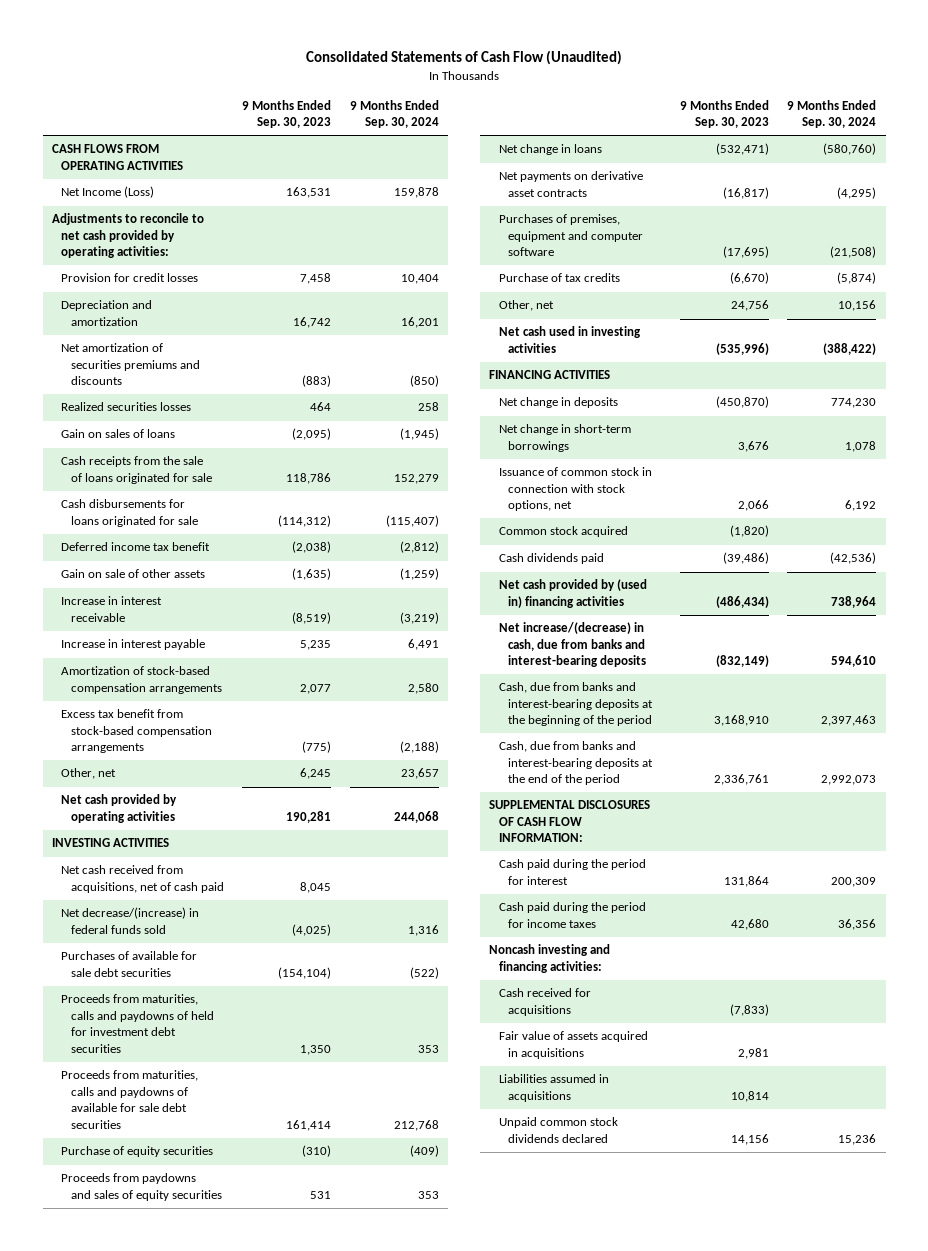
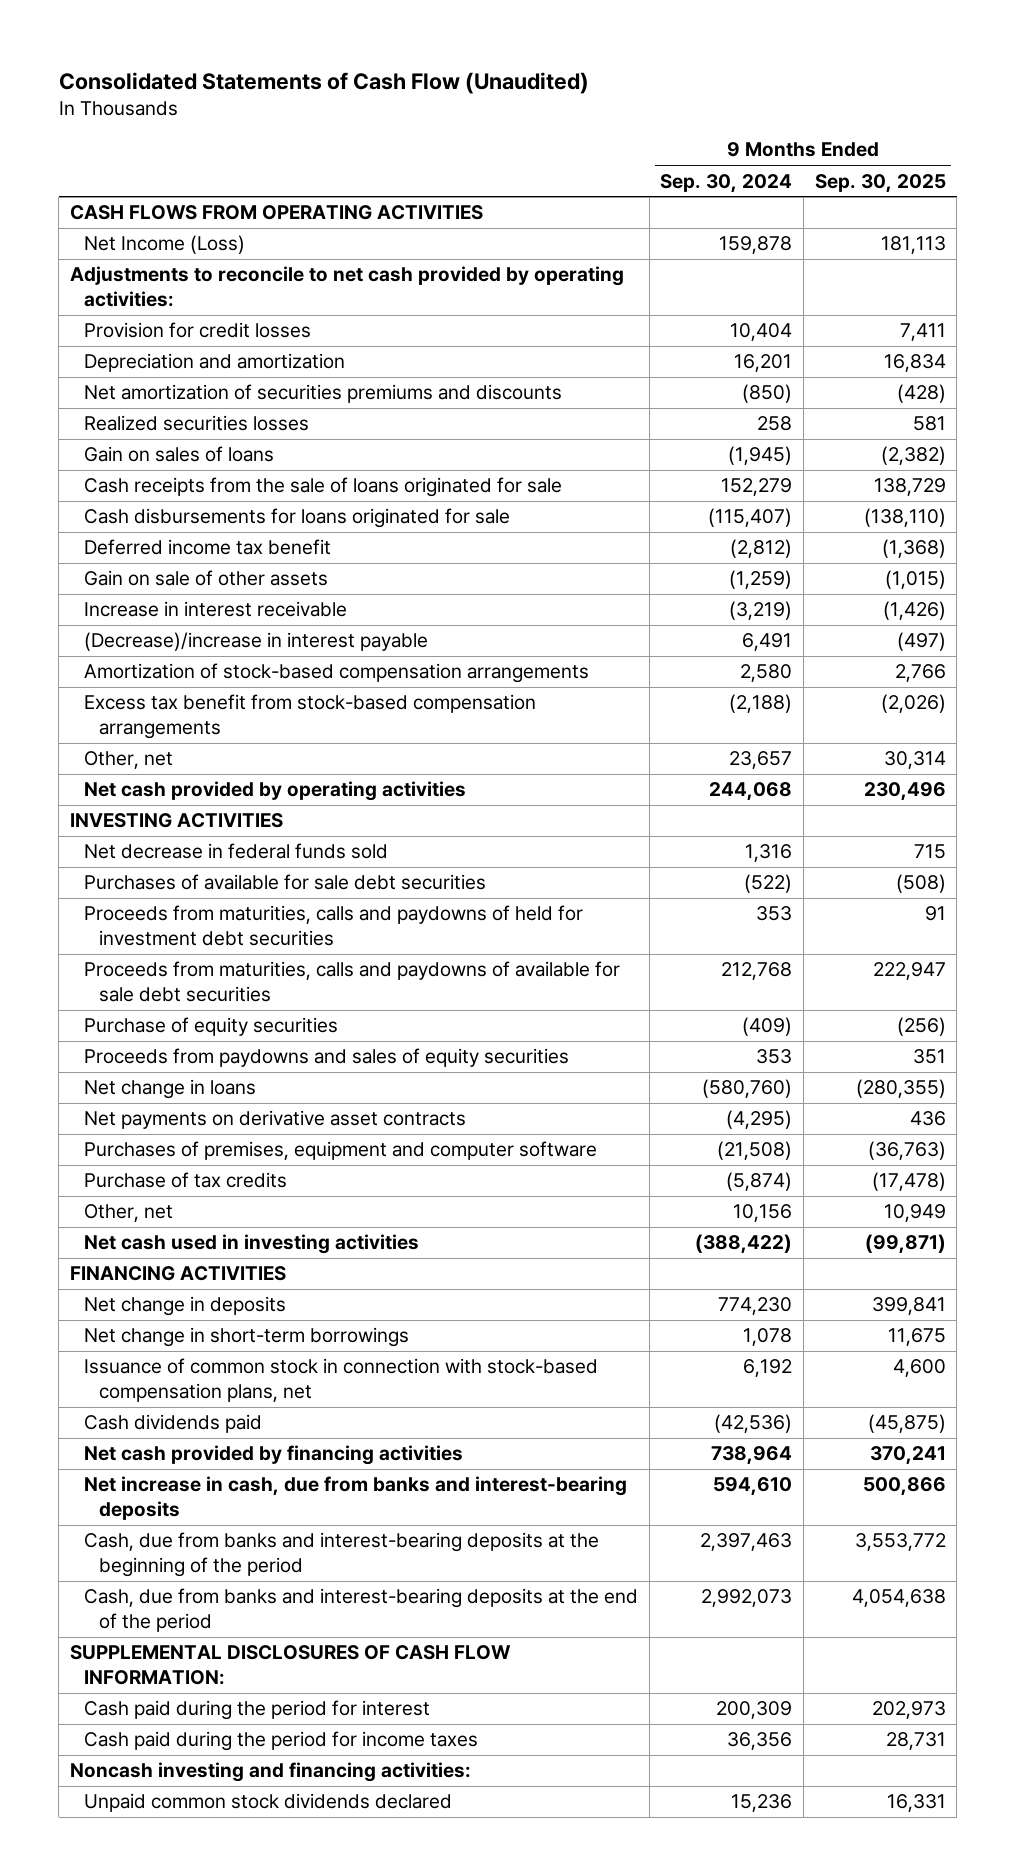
- | 9 Months Ended Sep. 30, 2023 | 9 Months Ended Sep. 30, 2024
+ | 9 Months Ended Sep. 30, 2024 | 9 Months Ended Sep. 30, 2025
- Increase in interest payable | 5,235 | 6,491
+ (Decrease)/increase in interest payable | 6,491 | (497)
- Net cash received from acquisitions, net of cash paid | 8,045 |
- Net decrease/(increase) in federal funds sold | (4,025) | 1,316
+ Net decrease in federal funds sold | 1,316 | 715
- Issuance of common stock in connection with stock options, net | 2,066 | 6,192
- Common stock acquired | (1,820) |
+ Issuance of common stock in connection with stock-based compensation plans, net | 6,192 | 4,600
- Net cash provided by (used in) financing activities | (486,434) | 738,964
- Net increase/(decrease) in cash, due from banks and interest-bearing deposits | (832,149) | 594,610
+ Net cash provided by financing activities | 738,964 | 370,241
+ Net increase in cash, due from banks and interest-bearing deposits | 594,610 | 500,866
- Cash received for acquisitions | (7,833) |
- Fair value of assets acquired in acquisitions | 2,981 |
- Liabilities assumed in acquisitions | 10,814 |

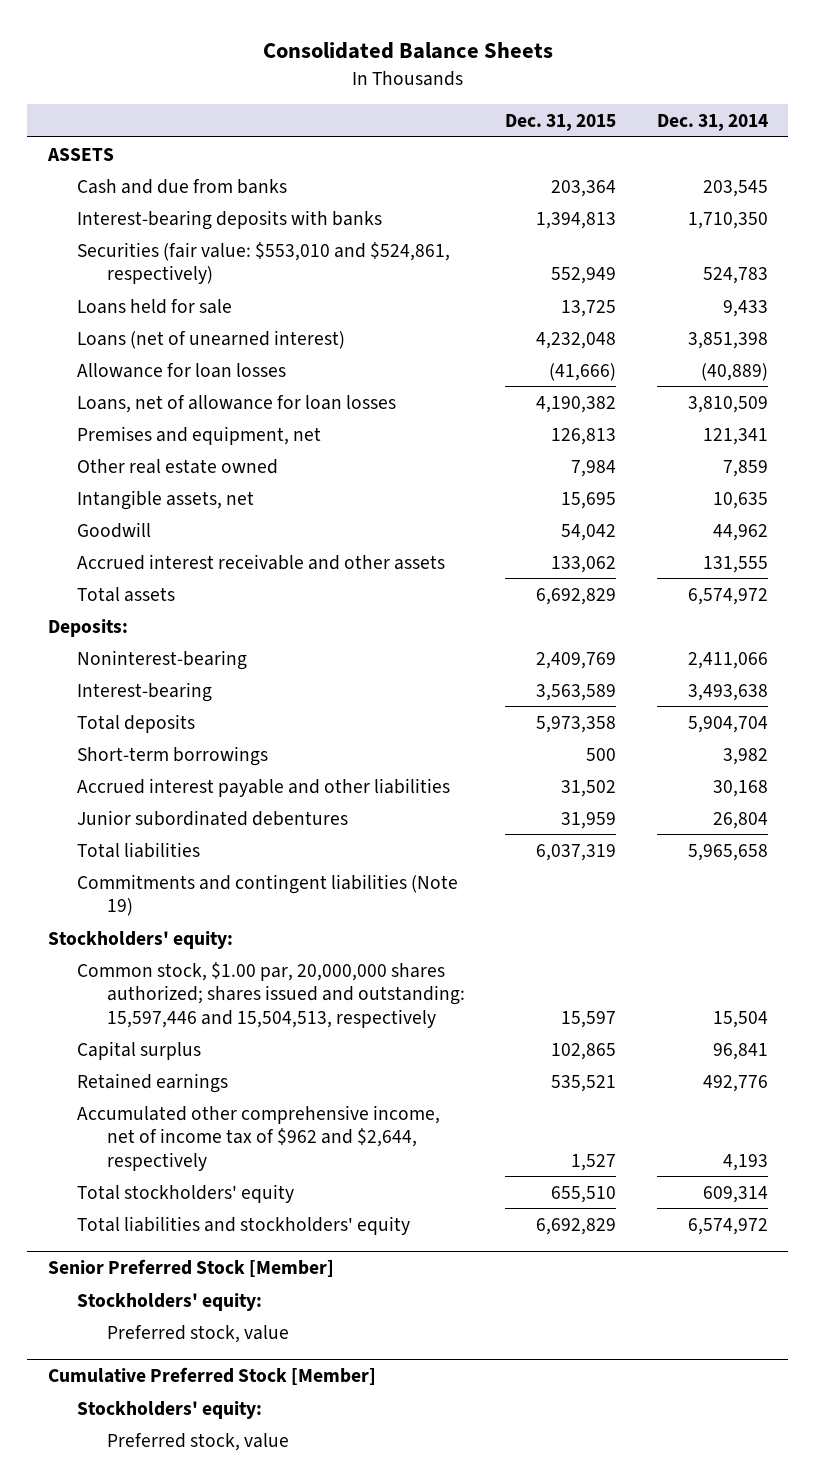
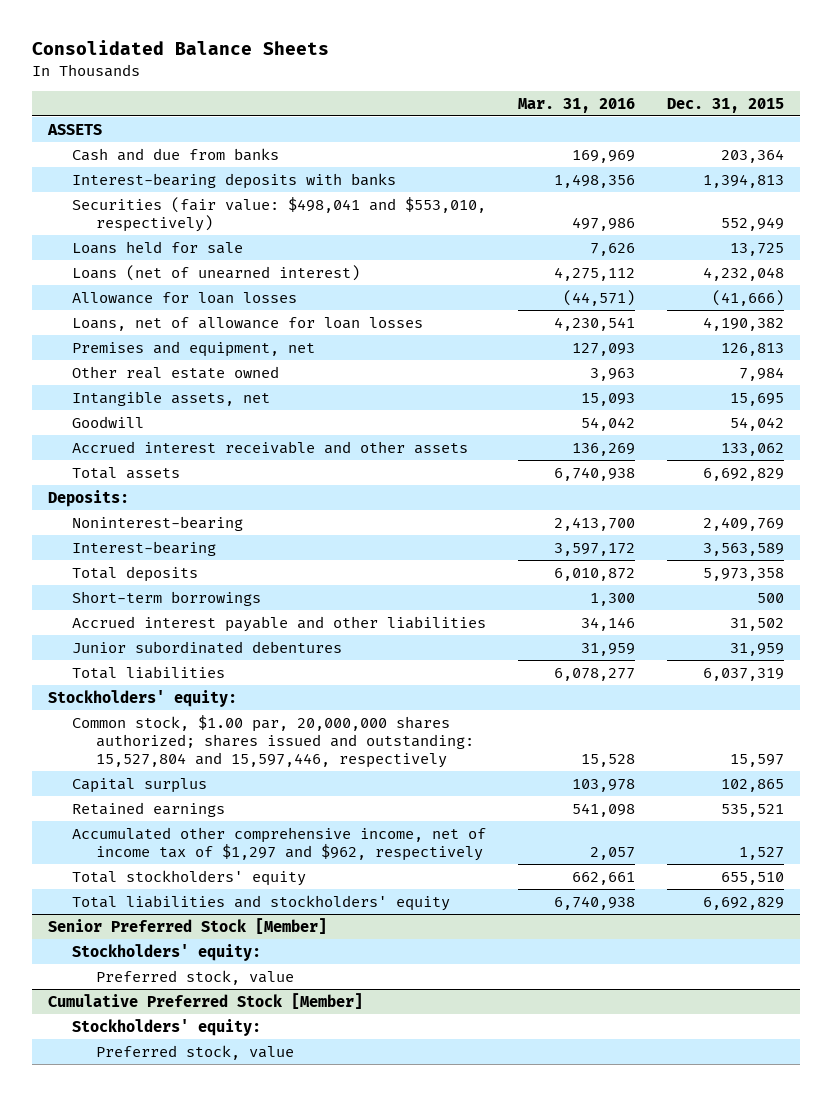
- | Dec. 31, 2015 | Dec. 31, 2014
+ | Mar. 31, 2016 | Dec. 31, 2015
- Securities (fair value: $553,010 and $524,861, respectively) | 552,949 | 524,783
+ Securities (fair value: $498,041 and $553,010, respectively) | 497,986 | 552,949
- Commitments and contingent liabilities (Note 19)
- Common stock, $1.00 par, 20,000,000 shares authorized; shares issued and outstanding: 15,597,446 and 15,504,513, respectively | 15,597 | 15,504
+ Common stock, $1.00 par, 20,000,000 shares authorized; shares issued and outstanding: 15,527,804 and 15,597,446, respectively | 15,528 | 15,597
- Accumulated other comprehensive income, net of income tax of $962 and $2,644, respectively | 1,527 | 4,193
+ Accumulated other comprehensive income, net of income tax of $1,297 and $962, respectively | 2,057 | 1,527

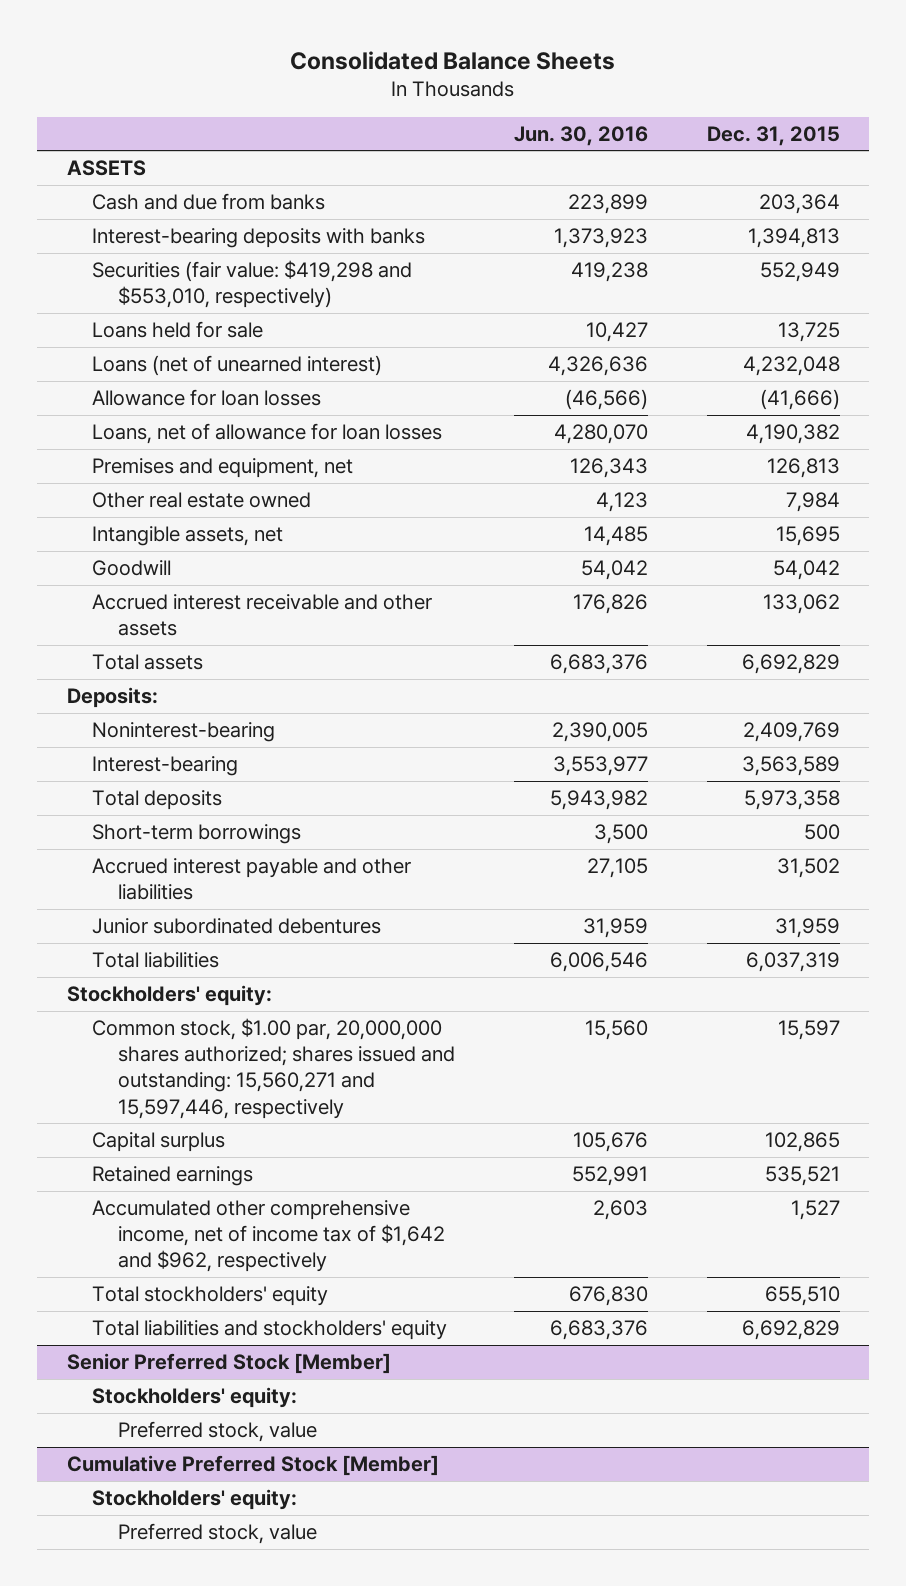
- | Mar. 31, 2016 | Dec. 31, 2015
+ | Jun. 30, 2016 | Dec. 31, 2015
- Securities (fair value: $498,041 and $553,010, respectively) | 497,986 | 552,949
+ Securities (fair value: $419,298 and $553,010, respectively) | 419,238 | 552,949
- Common stock, $1.00 par, 20,000,000 shares authorized; shares issued and outstanding: 15,527,804 and 15,597,446, respectively | 15,528 | 15,597
+ Common stock, $1.00 par, 20,000,000 shares authorized; shares issued and outstanding: 15,560,271 and 15,597,446, respectively | 15,560 | 15,597
- Accumulated other comprehensive income, net of income tax of $1,297 and $962, respectively | 2,057 | 1,527
+ Accumulated other comprehensive income, net of income tax of $1,642 and $962, respectively | 2,603 | 1,527

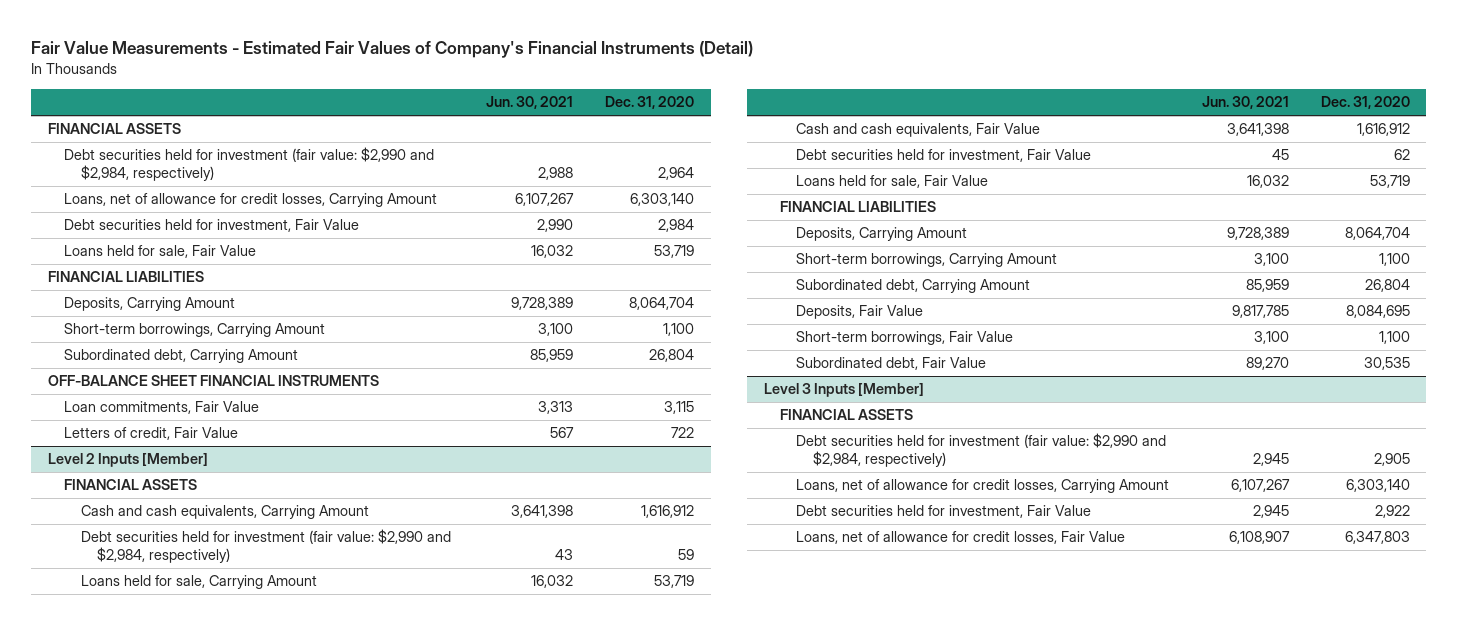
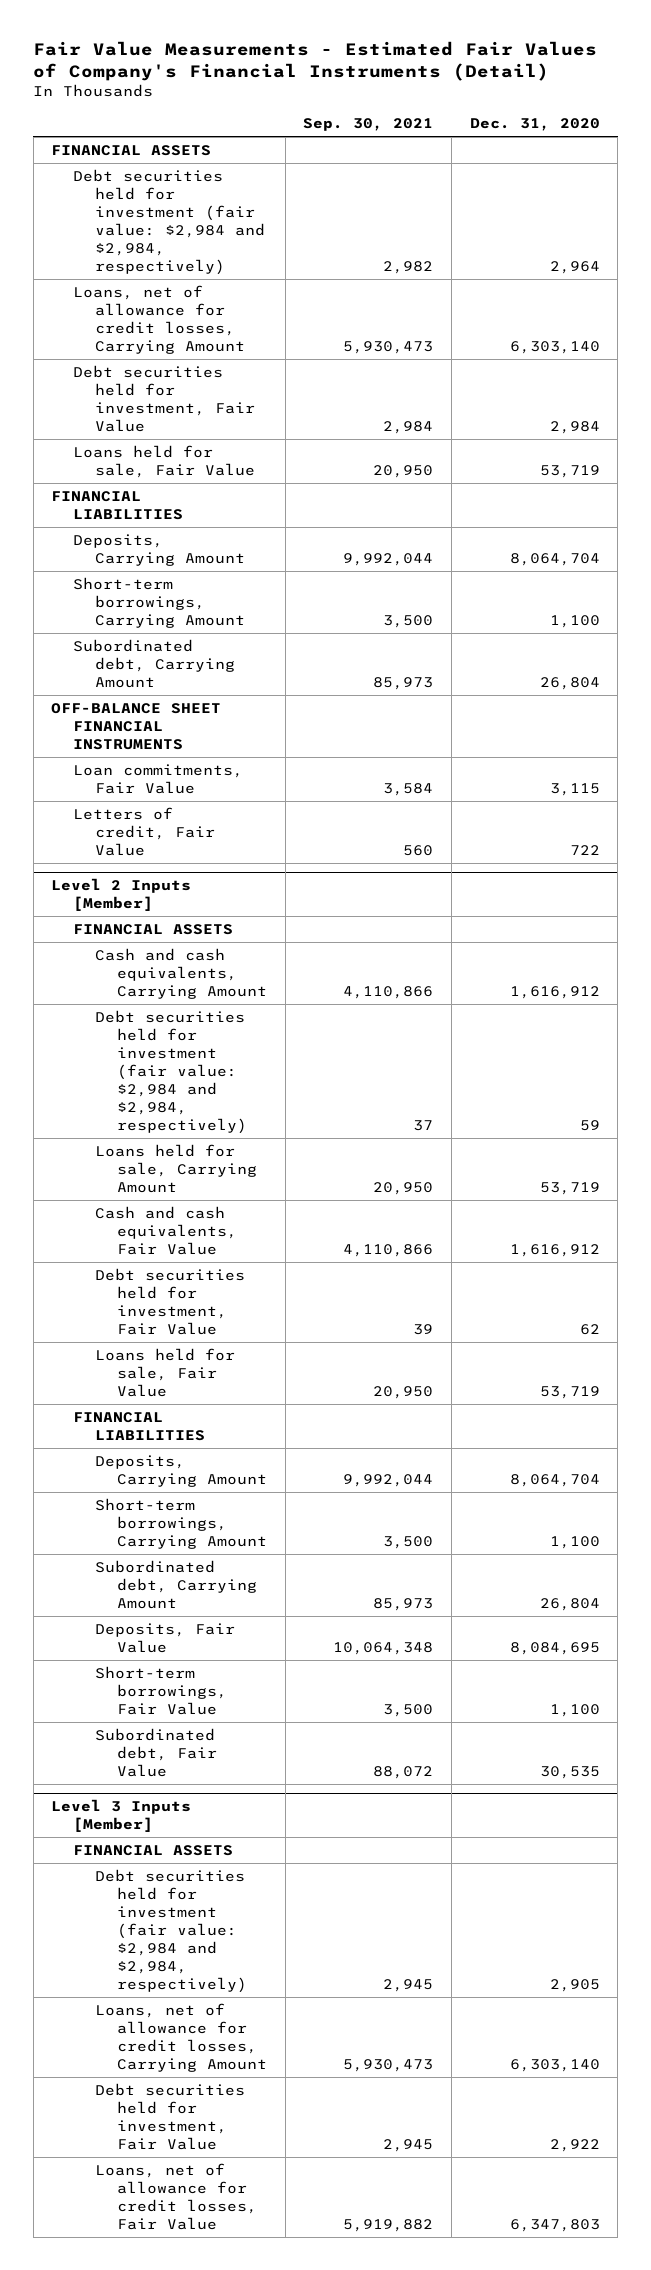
- | Jun. 30, 2021 | Dec. 31, 2020
+ | Sep. 30, 2021 | Dec. 31, 2020
- Debt securities held for investment (fair value: $2,990 and $2,984, respectively) | 2,988 | 2,964
+ Debt securities held for investment (fair value: $2,984 and $2,984, respectively) | 2,982 | 2,964
@ Level 2 Inputs [Member]
- Debt securities held for investment (fair value: $2,990 and $2,984, respectively) | 43 | 59
+ Debt securities held for investment (fair value: $2,984 and $2,984, respectively) | 37 | 59
@ Level 3 Inputs [Member]
- Debt securities held for investment (fair value: $2,990 and $2,984, respectively) | 2,945 | 2,905
+ Debt securities held for investment (fair value: $2,984 and $2,984, respectively) | 2,945 | 2,905

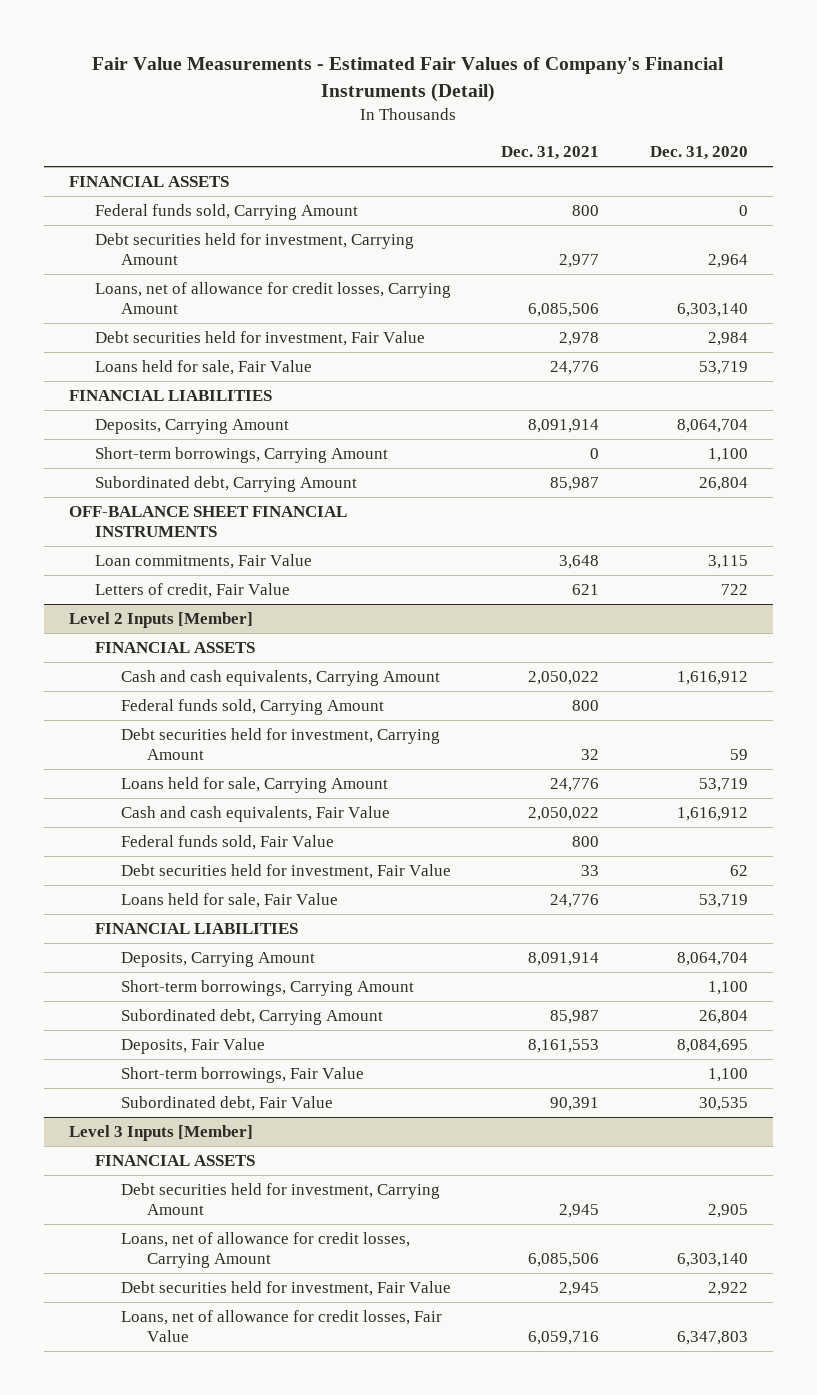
- | Sep. 30, 2021 | Dec. 31, 2020
+ | Dec. 31, 2021 | Dec. 31, 2020
- Debt securities held for investment (fair value: $2,984 and $2,984, respectively) | 2,982 | 2,964
+ Federal funds sold, Carrying Amount | 800 | 0
+ Debt securities held for investment, Carrying Amount | 2,977 | 2,964
@ Level 2 Inputs [Member]
- Debt securities held for investment (fair value: $2,984 and $2,984, respectively) | 37 | 59
+ Federal funds sold, Carrying Amount | 800 |
+ Debt securities held for investment, Carrying Amount | 32 | 59
+ Federal funds sold, Fair Value | 800 |
@ Level 3 Inputs [Member]
- Debt securities held for investment (fair value: $2,984 and $2,984, respectively) | 2,945 | 2,905
+ Debt securities held for investment, Carrying Amount | 2,945 | 2,905

